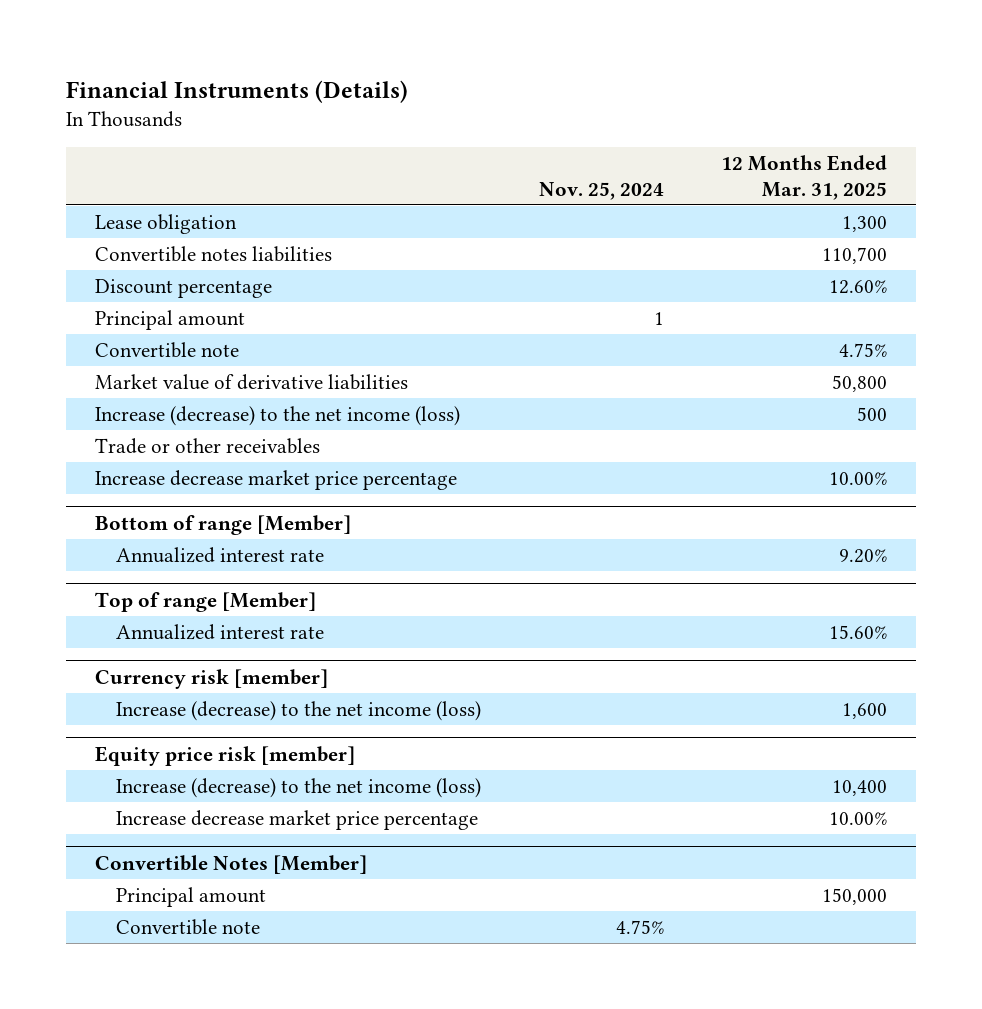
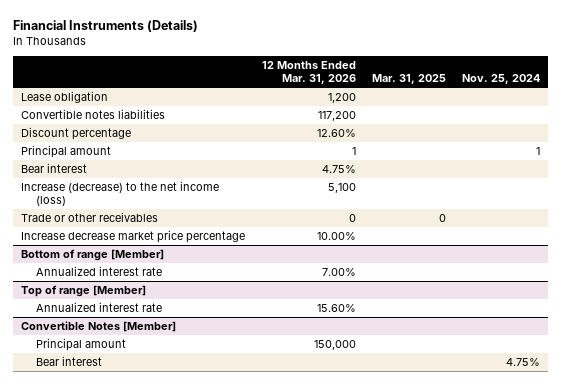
- | Nov. 25, 2024 | 12 Months Ended Mar. 31, 2025
+ | 12 Months Ended Mar. 31, 2026 | Mar. 31, 2025 | Nov. 25, 2024
- Convertible note | | 4.75%
- Market value of derivative liabilities | | 50,800
+ Bear interest | 4.75% | |
- Currency risk [member]
- Increase (decrease) to the net income (loss) | | 1,600
- Equity price risk [member]
- Increase (decrease) to the net income (loss) | | 10,400
- Increase decrease market price percentage | | 10.00%
@ Convertible Notes [Member]
- Convertible note | 4.75% |
+ Bear interest | | | 4.75%

